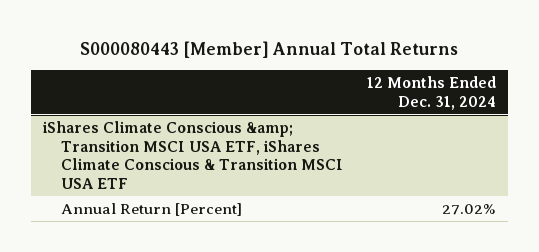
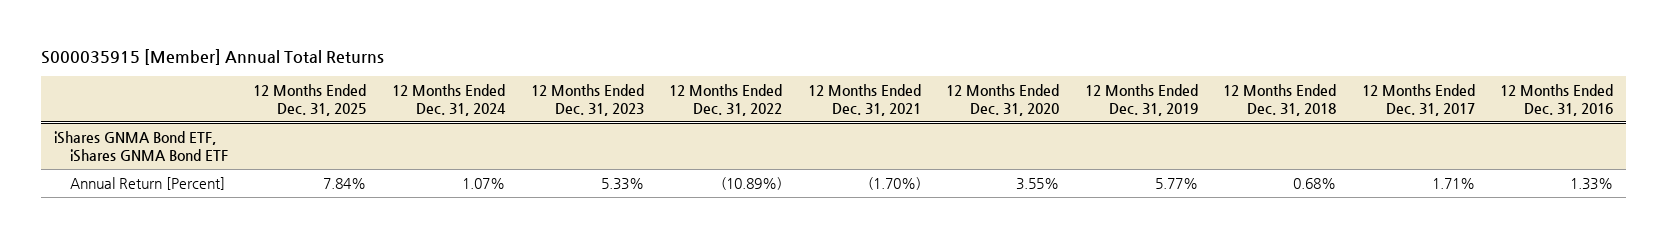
- S000080443 [Member] Annual Total Returns
+ S000035915 [Member] Annual Total Returns
- | 12 Months Ended Dec. 31, 2024
+ | 12 Months Ended Dec. 31, 2025 | 12 Months Ended Dec. 31, 2024 | 12 Months Ended Dec. 31, 2023 | 12 Months Ended Dec. 31, 2022 | 12 Months Ended Dec. 31, 2021 | 12 Months Ended Dec. 31, 2020 | 12 Months Ended Dec. 31, 2019 | 12 Months Ended Dec. 31, 2018 | 12 Months Ended Dec. 31, 2017 | 12 Months Ended Dec. 31, 2016
- iShares Climate Conscious &amp; Transition MSCI USA ETF, iShares Climate Conscious & Transition MSCI USA ETF
- Annual Return [Percent] | 27.02%
+ iShares GNMA Bond ETF, iShares GNMA Bond ETF
+ Annual Return [Percent] | 7.84% | 1.07% | 5.33% | (10.89%) | (1.70%) | 3.55% | 5.77% | 0.68% | 1.71% | 1.33%

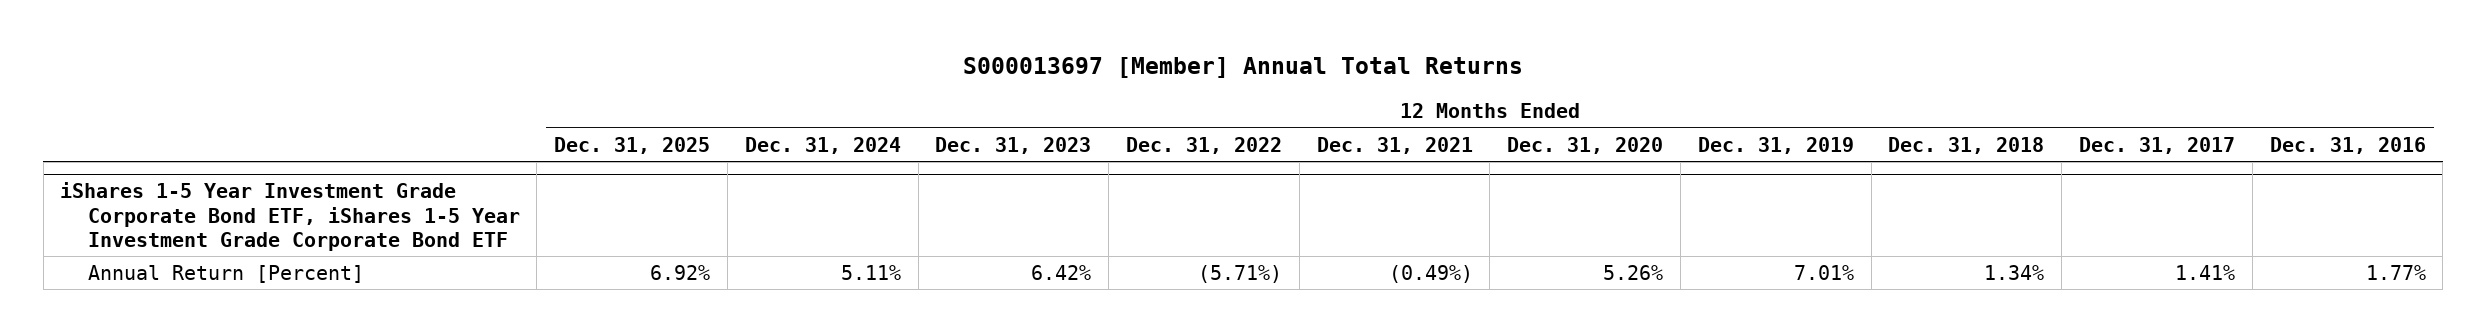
- S000035915 [Member] Annual Total Returns
+ S000013697 [Member] Annual Total Returns
- iShares GNMA Bond ETF, iShares GNMA Bond ETF
- Annual Return [Percent] | 7.84% | 1.07% | 5.33% | (10.89%) | (1.70%) | 3.55% | 5.77% | 0.68% | 1.71% | 1.33%
+ iShares 1-5 Year Investment Grade Corporate Bond ETF, iShares 1-5 Year Investment Grade Corporate Bond ETF
+ Annual Return [Percent] | 6.92% | 5.11% | 6.42% | (5.71%) | (0.49%) | 5.26% | 7.01% | 1.34% | 1.41% | 1.77%

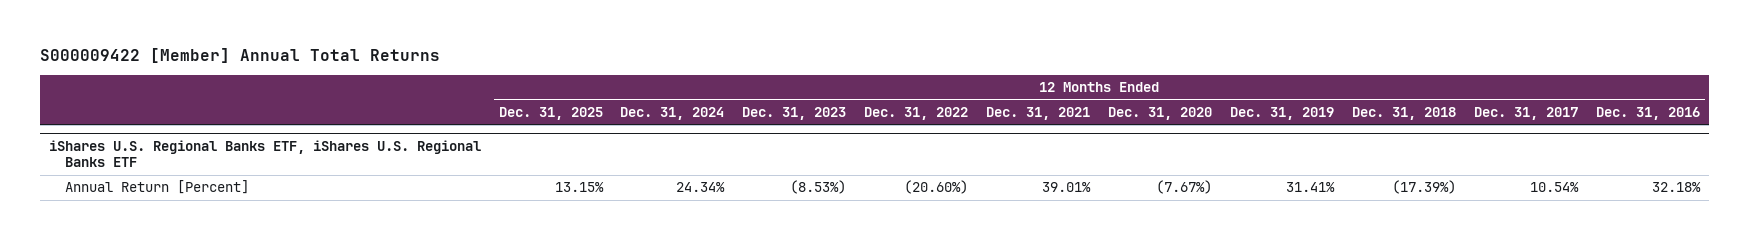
- S000013697 [Member] Annual Total Returns
+ S000009422 [Member] Annual Total Returns
- iShares 1-5 Year Investment Grade Corporate Bond ETF, iShares 1-5 Year Investment Grade Corporate Bond ETF
- Annual Return [Percent] | 6.92% | 5.11% | 6.42% | (5.71%) | (0.49%) | 5.26% | 7.01% | 1.34% | 1.41% | 1.77%
+ iShares U.S. Regional Banks ETF, iShares U.S. Regional Banks ETF
+ Annual Return [Percent] | 13.15% | 24.34% | (8.53%) | (20.60%) | 39.01% | (7.67%) | 31.41% | (17.39%) | 10.54% | 32.18%

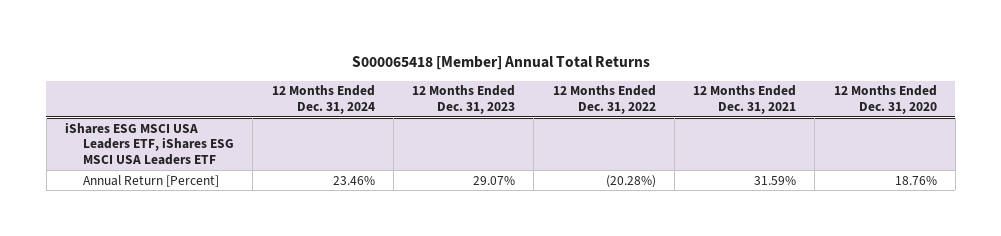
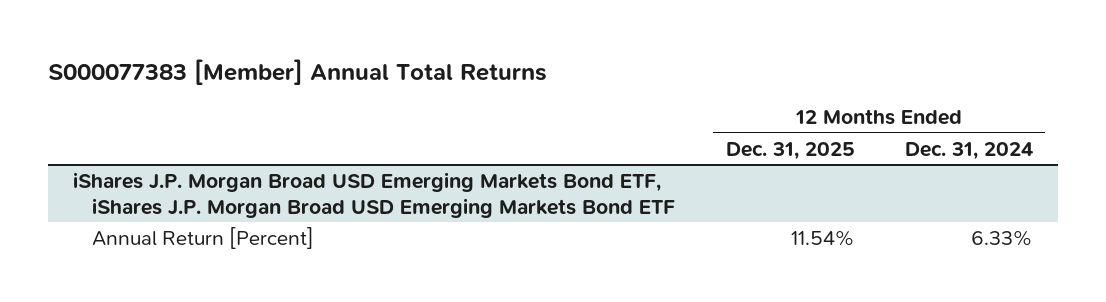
- S000065418 [Member] Annual Total Returns
+ S000077383 [Member] Annual Total Returns
- | 12 Months Ended Dec. 31, 2024 | 12 Months Ended Dec. 31, 2023 | 12 Months Ended Dec. 31, 2022 | 12 Months Ended Dec. 31, 2021 | 12 Months Ended Dec. 31, 2020
+ | 12 Months Ended Dec. 31, 2025 | 12 Months Ended Dec. 31, 2024
- iShares ESG MSCI USA Leaders ETF, iShares ESG MSCI USA Leaders ETF
- Annual Return [Percent] | 23.46% | 29.07% | (20.28%) | 31.59% | 18.76%
+ iShares J.P. Morgan Broad USD Emerging Markets Bond ETF, iShares J.P. Morgan Broad USD Emerging Markets Bond ETF
+ Annual Return [Percent] | 11.54% | 6.33%

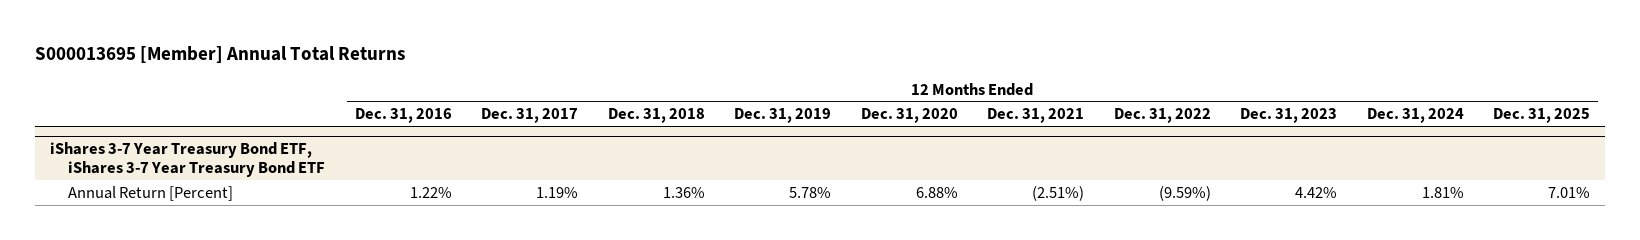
- S000077383 [Member] Annual Total Returns
+ S000013695 [Member] Annual Total Returns
- | 12 Months Ended Dec. 31, 2025 | 12 Months Ended Dec. 31, 2024
+ | 12 Months Ended Dec. 31, 2016 | 12 Months Ended Dec. 31, 2017 | 12 Months Ended Dec. 31, 2018 | 12 Months Ended Dec. 31, 2019 | 12 Months Ended Dec. 31, 2020 | 12 Months Ended Dec. 31, 2021 | 12 Months Ended Dec. 31, 2022 | 12 Months Ended Dec. 31, 2023 | 12 Months Ended Dec. 31, 2024 | 12 Months Ended Dec. 31, 2025
- iShares J.P. Morgan Broad USD Emerging Markets Bond ETF, iShares J.P. Morgan Broad USD Emerging Markets Bond ETF
- Annual Return [Percent] | 11.54% | 6.33%
+ iShares 3-7 Year Treasury Bond ETF, iShares 3-7 Year Treasury Bond ETF
+ Annual Return [Percent] | 1.22% | 1.19% | 1.36% | 5.78% | 6.88% | (2.51%) | (9.59%) | 4.42% | 1.81% | 7.01%

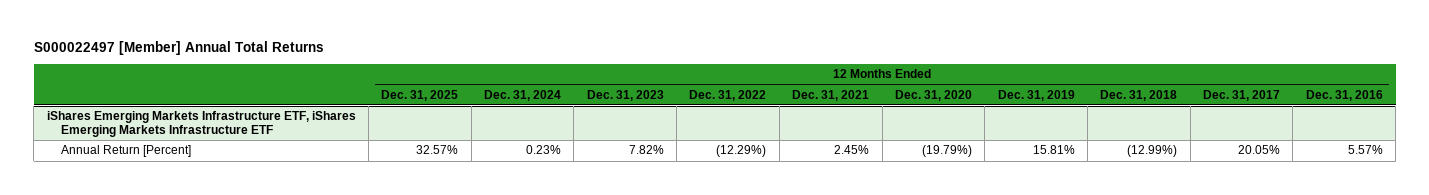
- S000013695 [Member] Annual Total Returns
+ S000022497 [Member] Annual Total Returns
- | 12 Months Ended Dec. 31, 2016 | 12 Months Ended Dec. 31, 2017 | 12 Months Ended Dec. 31, 2018 | 12 Months Ended Dec. 31, 2019 | 12 Months Ended Dec. 31, 2020 | 12 Months Ended Dec. 31, 2021 | 12 Months Ended Dec. 31, 2022 | 12 Months Ended Dec. 31, 2023 | 12 Months Ended Dec. 31, 2024 | 12 Months Ended Dec. 31, 2025
+ | 12 Months Ended Dec. 31, 2025 | 12 Months Ended Dec. 31, 2024 | 12 Months Ended Dec. 31, 2023 | 12 Months Ended Dec. 31, 2022 | 12 Months Ended Dec. 31, 2021 | 12 Months Ended Dec. 31, 2020 | 12 Months Ended Dec. 31, 2019 | 12 Months Ended Dec. 31, 2018 | 12 Months Ended Dec. 31, 2017 | 12 Months Ended Dec. 31, 2016
- iShares 3-7 Year Treasury Bond ETF, iShares 3-7 Year Treasury Bond ETF
- Annual Return [Percent] | 1.22% | 1.19% | 1.36% | 5.78% | 6.88% | (2.51%) | (9.59%) | 4.42% | 1.81% | 7.01%
+ iShares Emerging Markets Infrastructure ETF, iShares Emerging Markets Infrastructure ETF
+ Annual Return [Percent] | 32.57% | 0.23% | 7.82% | (12.29%) | 2.45% | (19.79%) | 15.81% | (12.99%) | 20.05% | 5.57%

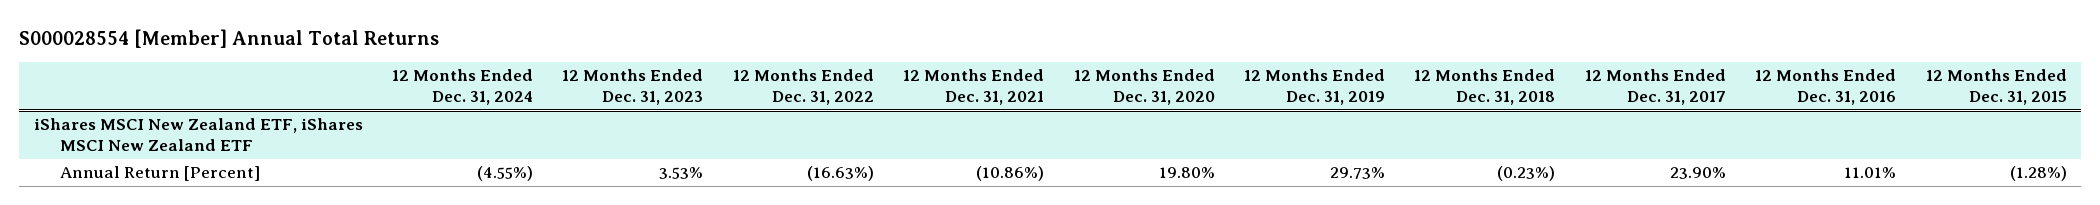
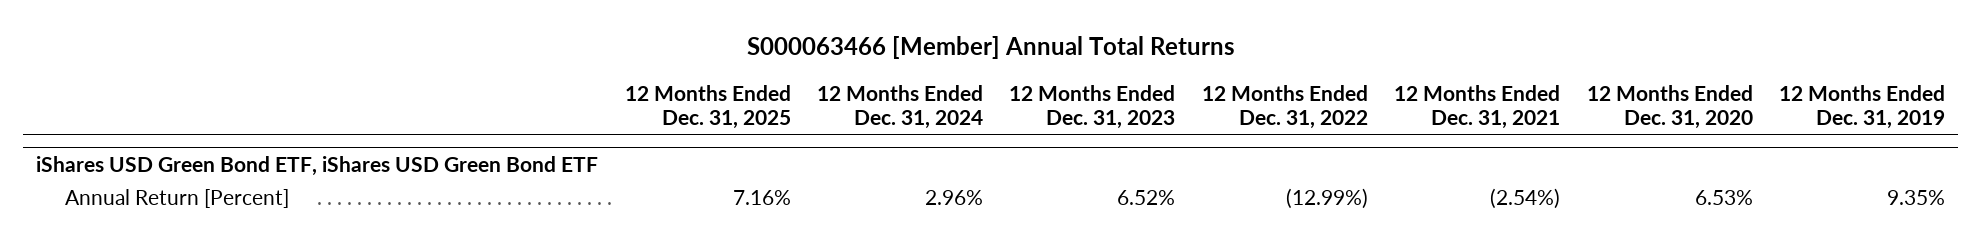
- S000028554 [Member] Annual Total Returns
+ S000063466 [Member] Annual Total Returns
- | 12 Months Ended Dec. 31, 2024 | 12 Months Ended Dec. 31, 2023 | 12 Months Ended Dec. 31, 2022 | 12 Months Ended Dec. 31, 2021 | 12 Months Ended Dec. 31, 2020 | 12 Months Ended Dec. 31, 2019 | 12 Months Ended Dec. 31, 2018 | 12 Months Ended Dec. 31, 2017 | 12 Months Ended Dec. 31, 2016 | 12 Months Ended Dec. 31, 2015
+ | 12 Months Ended Dec. 31, 2025 | 12 Months Ended Dec. 31, 2024 | 12 Months Ended Dec. 31, 2023 | 12 Months Ended Dec. 31, 2022 | 12 Months Ended Dec. 31, 2021 | 12 Months Ended Dec. 31, 2020 | 12 Months Ended Dec. 31, 2019
- iShares MSCI New Zealand ETF, iShares MSCI New Zealand ETF
- Annual Return [Percent] | (4.55%) | 3.53% | (16.63%) | (10.86%) | 19.80% | 29.73% | (0.23%) | 23.90% | 11.01% | (1.28%)
+ iShares USD Green Bond ETF, iShares USD Green Bond ETF
+ Annual Return [Percent] | 7.16% | 2.96% | 6.52% | (12.99%) | (2.54%) | 6.53% | 9.35%

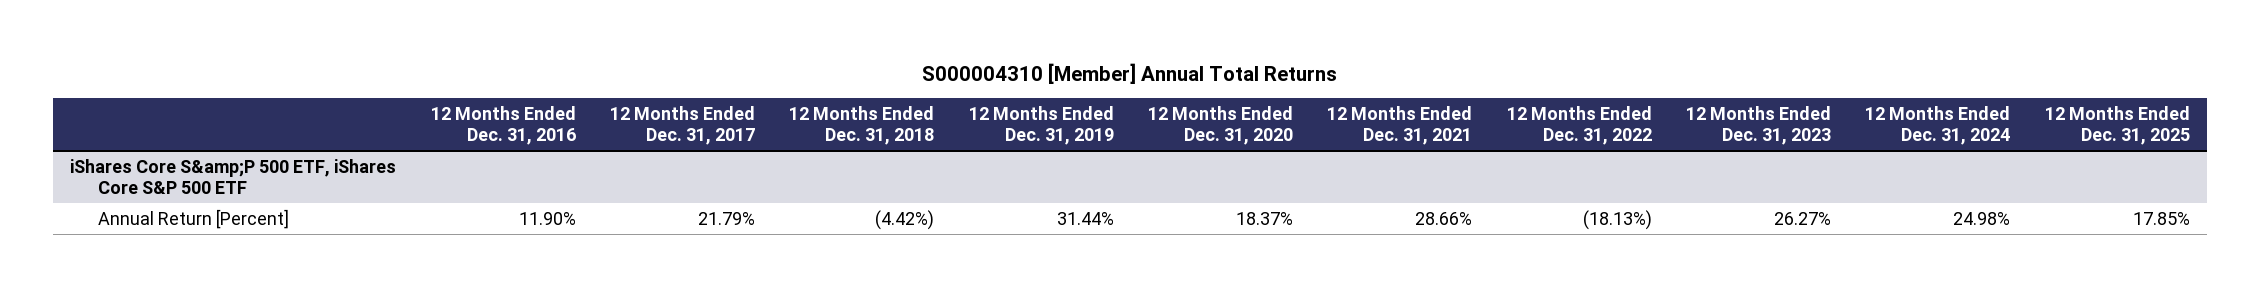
- S000063466 [Member] Annual Total Returns
+ S000004310 [Member] Annual Total Returns
- | 12 Months Ended Dec. 31, 2025 | 12 Months Ended Dec. 31, 2024 | 12 Months Ended Dec. 31, 2023 | 12 Months Ended Dec. 31, 2022 | 12 Months Ended Dec. 31, 2021 | 12 Months Ended Dec. 31, 2020 | 12 Months Ended Dec. 31, 2019
+ | 12 Months Ended Dec. 31, 2016 | 12 Months Ended Dec. 31, 2017 | 12 Months Ended Dec. 31, 2018 | 12 Months Ended Dec. 31, 2019 | 12 Months Ended Dec. 31, 2020 | 12 Months Ended Dec. 31, 2021 | 12 Months Ended Dec. 31, 2022 | 12 Months Ended Dec. 31, 2023 | 12 Months Ended Dec. 31, 2024 | 12 Months Ended Dec. 31, 2025
- iShares USD Green Bond ETF, iShares USD Green Bond ETF
- Annual Return [Percent] | 7.16% | 2.96% | 6.52% | (12.99%) | (2.54%) | 6.53% | 9.35%
+ iShares Core S&amp;P 500 ETF, iShares Core S&P 500 ETF
+ Annual Return [Percent] | 11.90% | 21.79% | (4.42%) | 31.44% | 18.37% | 28.66% | (18.13%) | 26.27% | 24.98% | 17.85%

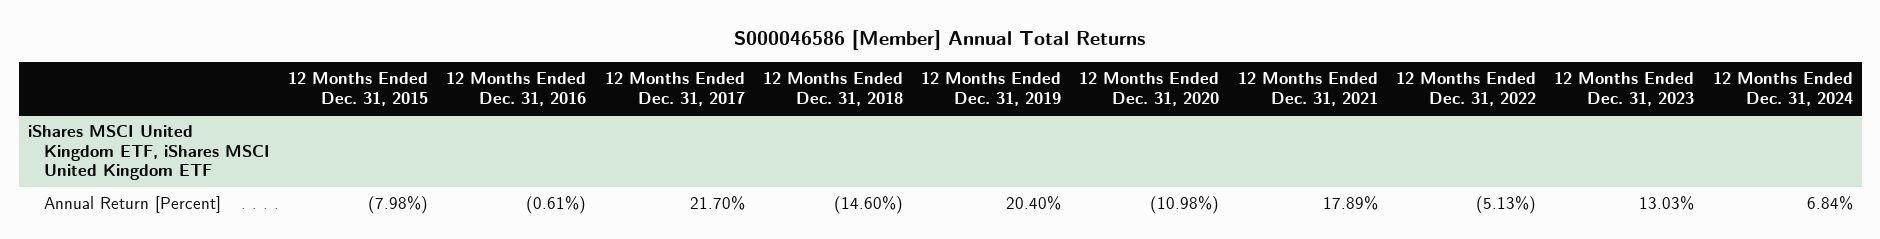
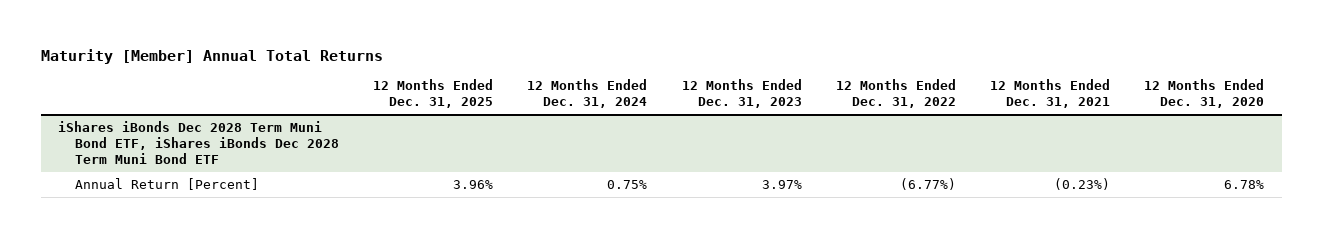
- S000046586 [Member] Annual Total Returns
+ Maturity [Member] Annual Total Returns
- | 12 Months Ended Dec. 31, 2015 | 12 Months Ended Dec. 31, 2016 | 12 Months Ended Dec. 31, 2017 | 12 Months Ended Dec. 31, 2018 | 12 Months Ended Dec. 31, 2019 | 12 Months Ended Dec. 31, 2020 | 12 Months Ended Dec. 31, 2021 | 12 Months Ended Dec. 31, 2022 | 12 Months Ended Dec. 31, 2023 | 12 Months Ended Dec. 31, 2024
+ | 12 Months Ended Dec. 31, 2025 | 12 Months Ended Dec. 31, 2024 | 12 Months Ended Dec. 31, 2023 | 12 Months Ended Dec. 31, 2022 | 12 Months Ended Dec. 31, 2021 | 12 Months Ended Dec. 31, 2020
- iShares MSCI United Kingdom ETF, iShares MSCI United Kingdom ETF
- Annual Return [Percent] | (7.98%) | (0.61%) | 21.70% | (14.60%) | 20.40% | (10.98%) | 17.89% | (5.13%) | 13.03% | 6.84%
+ iShares iBonds Dec 2028 Term Muni Bond ETF, iShares iBonds Dec 2028 Term Muni Bond ETF
+ Annual Return [Percent] | 3.96% | 0.75% | 3.97% | (6.77%) | (0.23%) | 6.78%

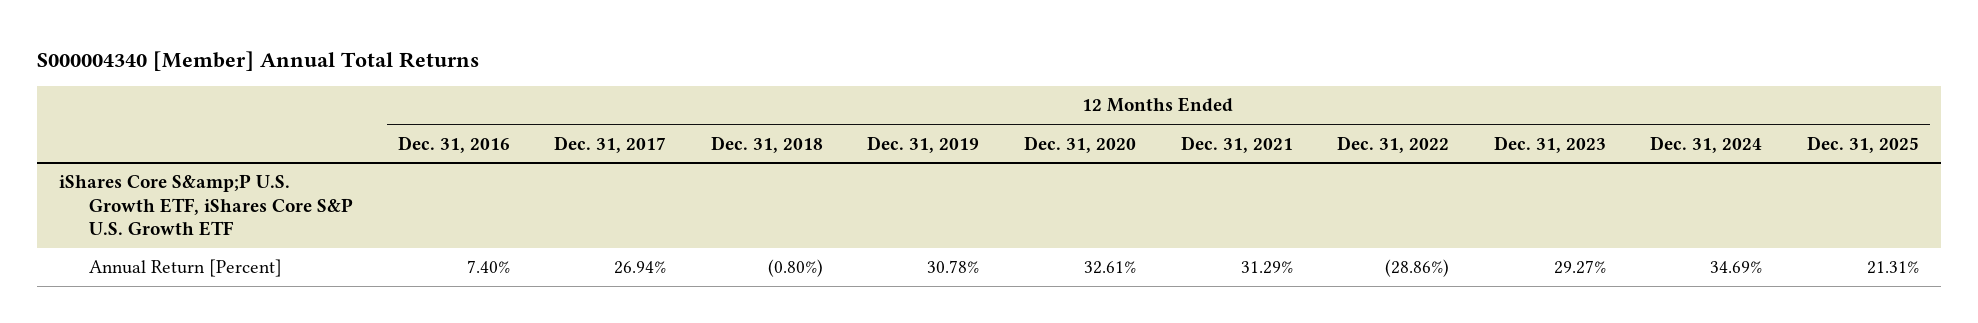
- Maturity [Member] Annual Total Returns
+ S000004340 [Member] Annual Total Returns
- | 12 Months Ended Dec. 31, 2025 | 12 Months Ended Dec. 31, 2024 | 12 Months Ended Dec. 31, 2023 | 12 Months Ended Dec. 31, 2022 | 12 Months Ended Dec. 31, 2021 | 12 Months Ended Dec. 31, 2020
+ | 12 Months Ended Dec. 31, 2016 | 12 Months Ended Dec. 31, 2017 | 12 Months Ended Dec. 31, 2018 | 12 Months Ended Dec. 31, 2019 | 12 Months Ended Dec. 31, 2020 | 12 Months Ended Dec. 31, 2021 | 12 Months Ended Dec. 31, 2022 | 12 Months Ended Dec. 31, 2023 | 12 Months Ended Dec. 31, 2024 | 12 Months Ended Dec. 31, 2025
- iShares iBonds Dec 2028 Term Muni Bond ETF, iShares iBonds Dec 2028 Term Muni Bond ETF
- Annual Return [Percent] | 3.96% | 0.75% | 3.97% | (6.77%) | (0.23%) | 6.78%
+ iShares Core S&amp;P U.S. Growth ETF, iShares Core S&P U.S. Growth ETF
+ Annual Return [Percent] | 7.40% | 26.94% | (0.80%) | 30.78% | 32.61% | 31.29% | (28.86%) | 29.27% | 34.69% | 21.31%

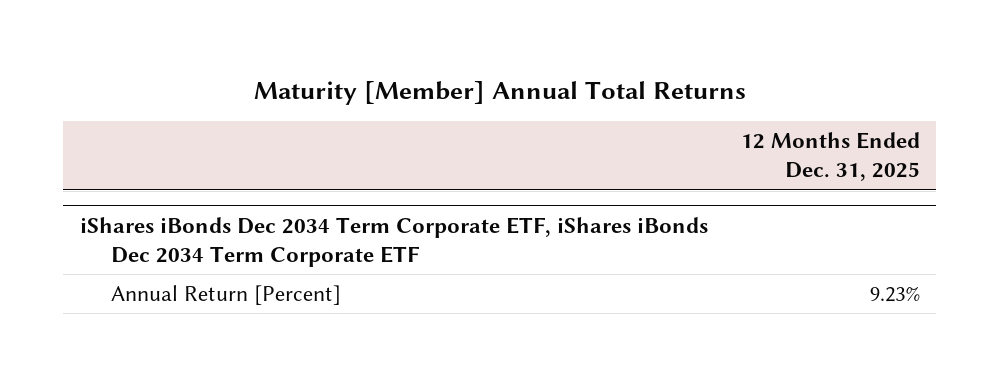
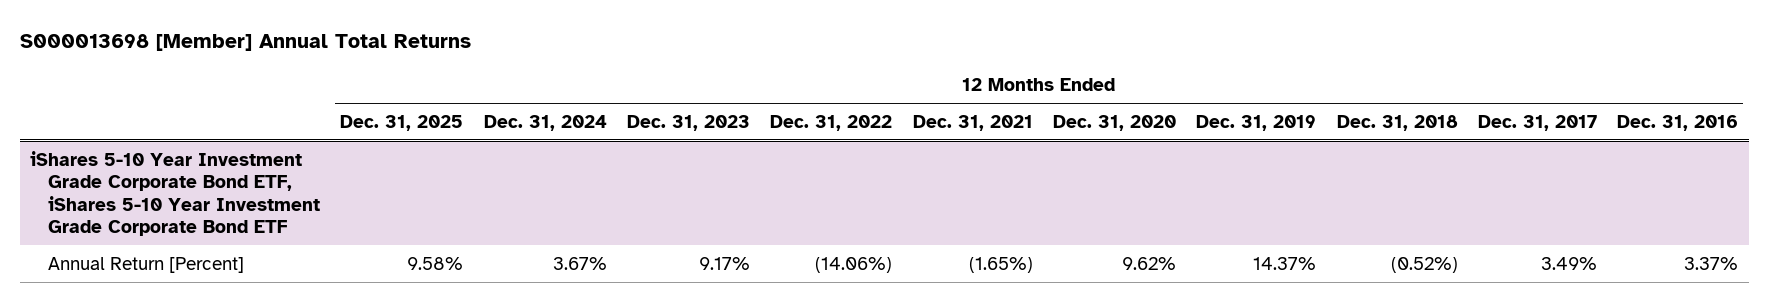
- Maturity [Member] Annual Total Returns
+ S000013698 [Member] Annual Total Returns
- | 12 Months Ended Dec. 31, 2025
+ | 12 Months Ended Dec. 31, 2025 | 12 Months Ended Dec. 31, 2024 | 12 Months Ended Dec. 31, 2023 | 12 Months Ended Dec. 31, 2022 | 12 Months Ended Dec. 31, 2021 | 12 Months Ended Dec. 31, 2020 | 12 Months Ended Dec. 31, 2019 | 12 Months Ended Dec. 31, 2018 | 12 Months Ended Dec. 31, 2017 | 12 Months Ended Dec. 31, 2016
- iShares iBonds Dec 2034 Term Corporate ETF, iShares iBonds Dec 2034 Term Corporate ETF
- Annual Return [Percent] | 9.23%
+ iShares 5-10 Year Investment Grade Corporate Bond ETF, iShares 5-10 Year Investment Grade Corporate Bond ETF
+ Annual Return [Percent] | 9.58% | 3.67% | 9.17% | (14.06%) | (1.65%) | 9.62% | 14.37% | (0.52%) | 3.49% | 3.37%

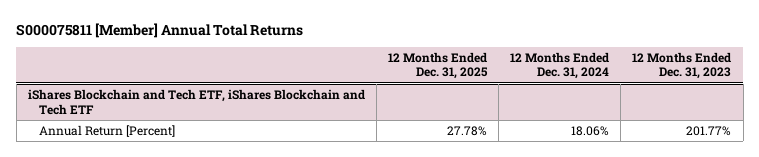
- S000013698 [Member] Annual Total Returns
+ S000075811 [Member] Annual Total Returns
- | 12 Months Ended Dec. 31, 2025 | 12 Months Ended Dec. 31, 2024 | 12 Months Ended Dec. 31, 2023 | 12 Months Ended Dec. 31, 2022 | 12 Months Ended Dec. 31, 2021 | 12 Months Ended Dec. 31, 2020 | 12 Months Ended Dec. 31, 2019 | 12 Months Ended Dec. 31, 2018 | 12 Months Ended Dec. 31, 2017 | 12 Months Ended Dec. 31, 2016
+ | 12 Months Ended Dec. 31, 2025 | 12 Months Ended Dec. 31, 2024 | 12 Months Ended Dec. 31, 2023
- iShares 5-10 Year Investment Grade Corporate Bond ETF, iShares 5-10 Year Investment Grade Corporate Bond ETF
- Annual Return [Percent] | 9.58% | 3.67% | 9.17% | (14.06%) | (1.65%) | 9.62% | 14.37% | (0.52%) | 3.49% | 3.37%
+ iShares Blockchain and Tech ETF, iShares Blockchain and Tech ETF
+ Annual Return [Percent] | 27.78% | 18.06% | 201.77%

